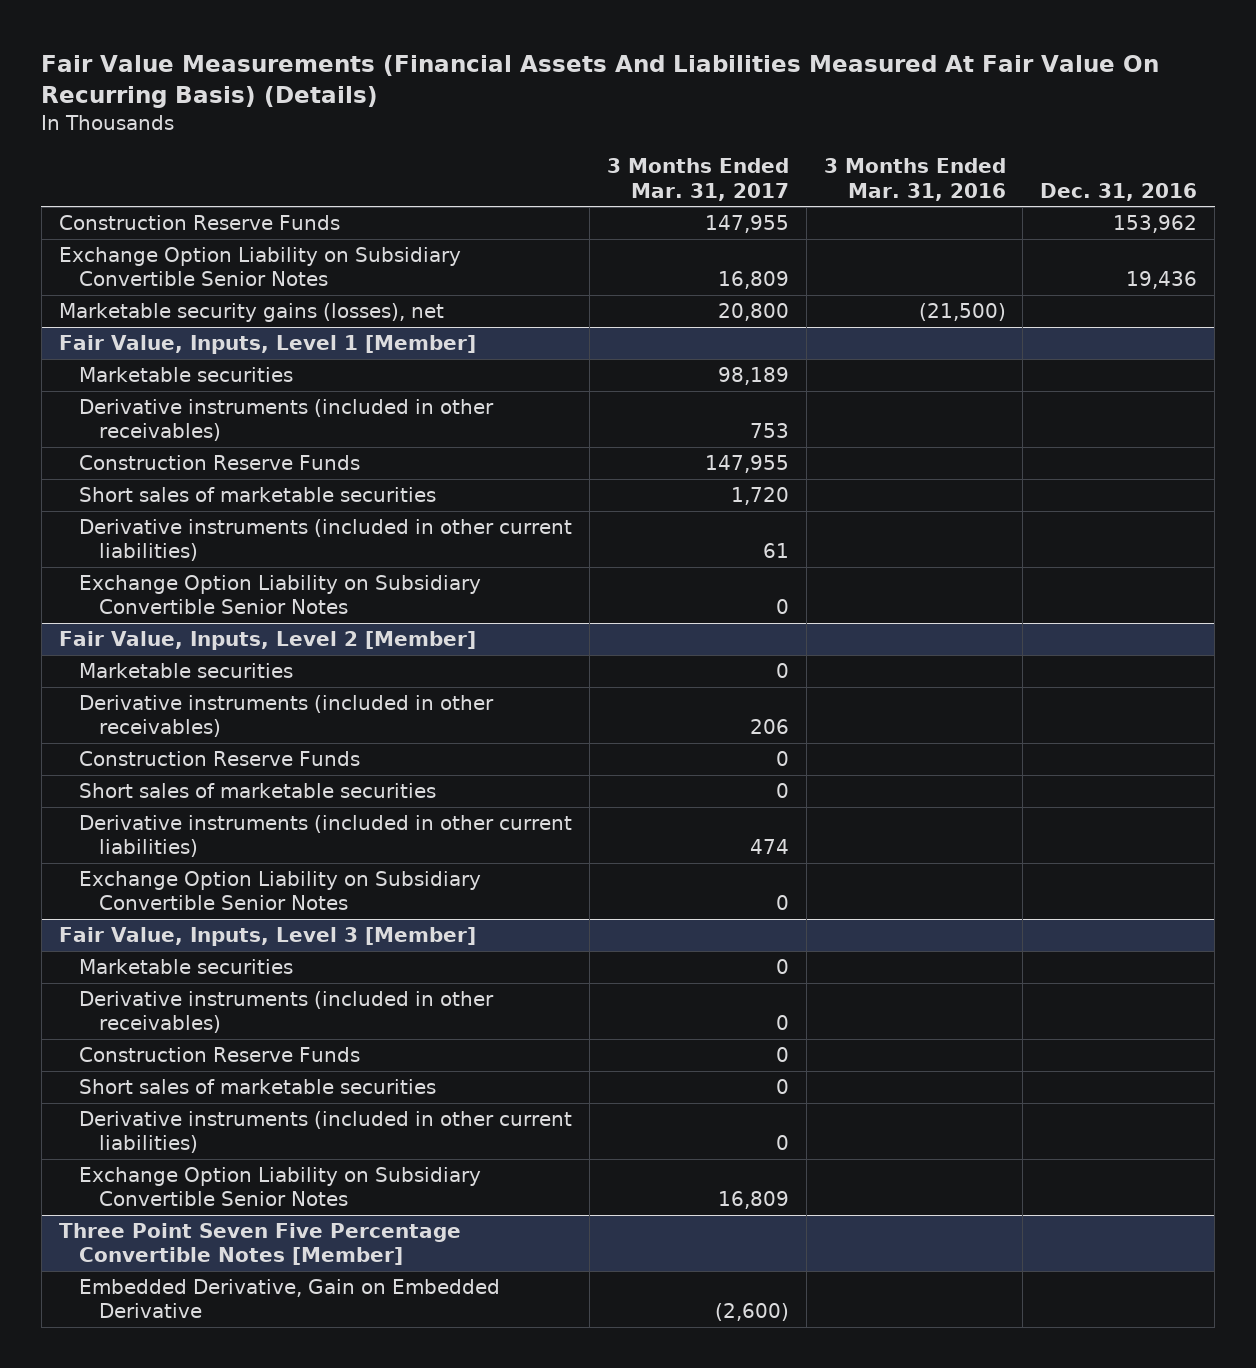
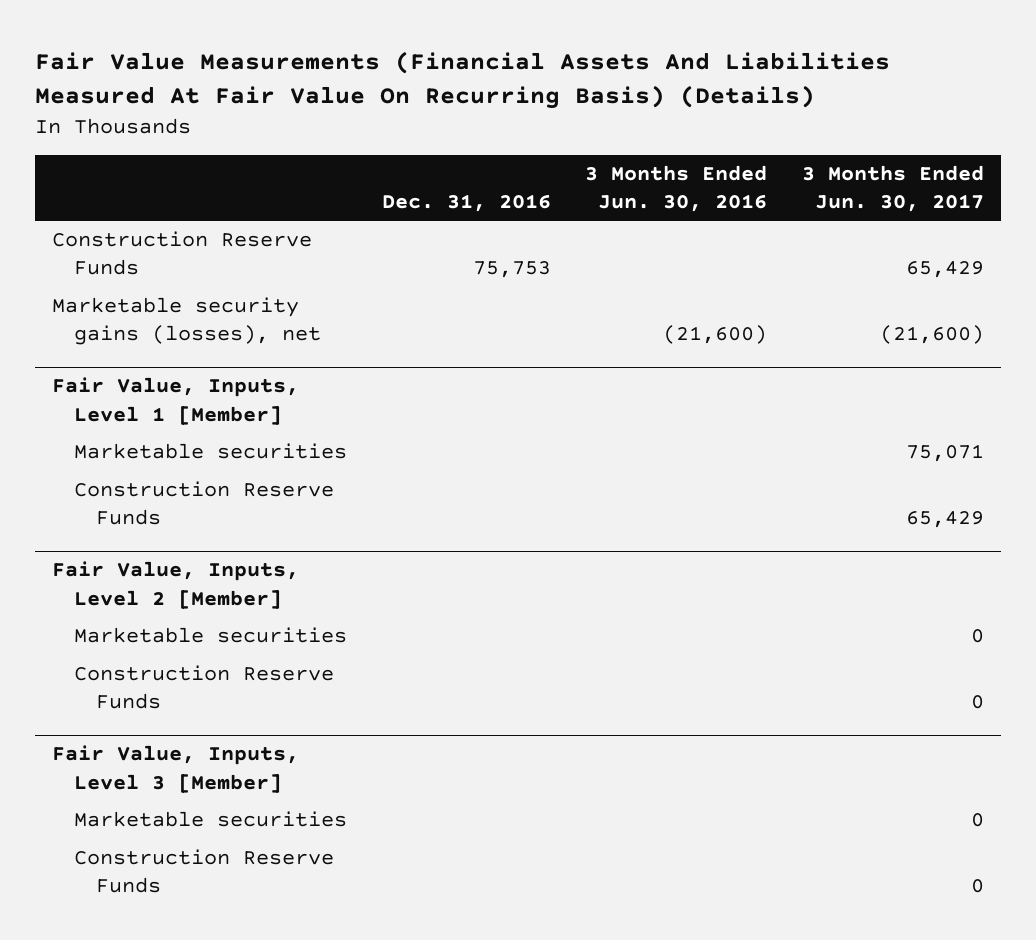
- | 3 Months Ended Mar. 31, 2017 | 3 Months Ended Mar. 31, 2016 | Dec. 31, 2016
+ | Dec. 31, 2016 | 3 Months Ended Jun. 30, 2016 | 3 Months Ended Jun. 30, 2017
- Construction Reserve Funds | 147,955 | | 153,962
- Exchange Option Liability on Subsidiary Convertible Senior Notes | 16,809 | | 19,436
+ Construction Reserve Funds | 75,753 | | 65,429
@ Fair Value, Inputs, Level 1 [Member]
- Derivative instruments (included in other receivables) | 753 | |
- Short sales of marketable securities | 1,720 | |
- Derivative instruments (included in other current liabilities) | 61 | |
- Exchange Option Liability on Subsidiary Convertible Senior Notes | 0 | |
@ Fair Value, Inputs, Level 2 [Member]
- Derivative instruments (included in other receivables) | 206 | |
- Short sales of marketable securities | 0 | |
- Derivative instruments (included in other current liabilities) | 474 | |
- Exchange Option Liability on Subsidiary Convertible Senior Notes | 0 | |
@ Fair Value, Inputs, Level 3 [Member]
- Derivative instruments (included in other receivables) | 0 | |
- Short sales of marketable securities | 0 | |
- Derivative instruments (included in other current liabilities) | 0 | |
- Exchange Option Liability on Subsidiary Convertible Senior Notes | 16,809 | |
- Three Point Seven Five Percentage Convertible Notes [Member]
- Embedded Derivative, Gain on Embedded Derivative | (2,600) | |

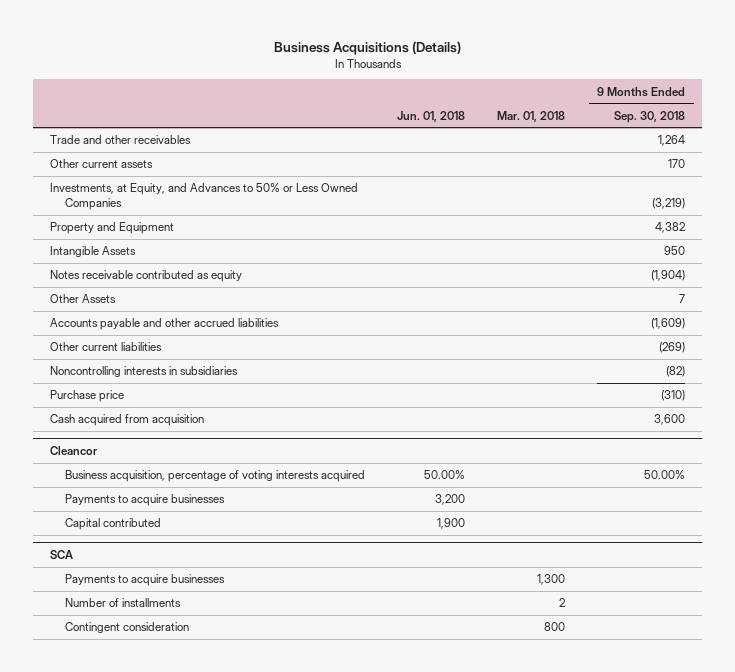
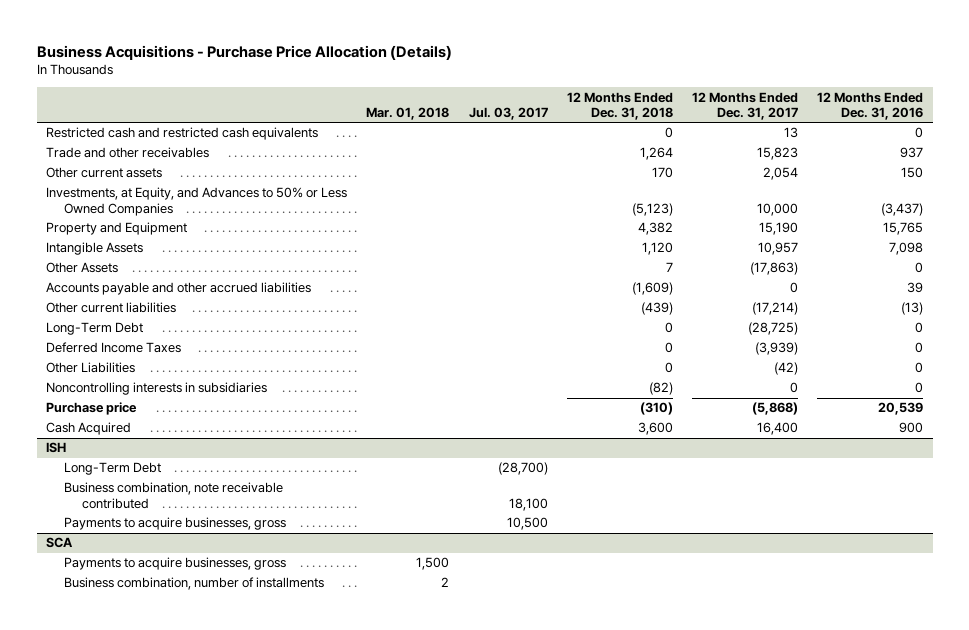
- Business Acquisitions (Details)
+ Business Acquisitions - Purchase Price Allocation (Details)
- | Jun. 01, 2018 | Mar. 01, 2018 | 9 Months Ended Sep. 30, 2018
+ | Mar. 01, 2018 | Jul. 03, 2017 | 12 Months Ended Dec. 31, 2018 | 12 Months Ended Dec. 31, 2017 | 12 Months Ended Dec. 31, 2016
+ Restricted cash and restricted cash equivalents | | | 0 | 13 | 0
- Notes receivable contributed as equity | | | (1,904)
+ Long-Term Debt | | | 0 | (28,725) | 0
+ Deferred Income Taxes | | | 0 | (3,939) | 0
+ Other Liabilities | | | 0 | (42) | 0
- Cash acquired from acquisition | | | 3,600
- Cleancor
- Business acquisition, percentage of voting interests acquired | 50.00% | | 50.00%
- Payments to acquire businesses | 3,200 | |
- Capital contributed | 1,900 | |
+ Cash Acquired | | | 3,600 | 16,400 | 900
+ ISH
+ Long-Term Debt | | (28,700) | | |
+ Business combination, note receivable contributed | | 18,100 | | |
+ Payments to acquire businesses, gross | | 10,500 | | |
@ SCA
- Payments to acquire businesses | | 1,300 |
- Number of installments | | 2 |
- Contingent consideration | | 800 |
+ Payments to acquire businesses, gross | 1,500 | | | |
+ Business combination, number of installments | 2 | | | |

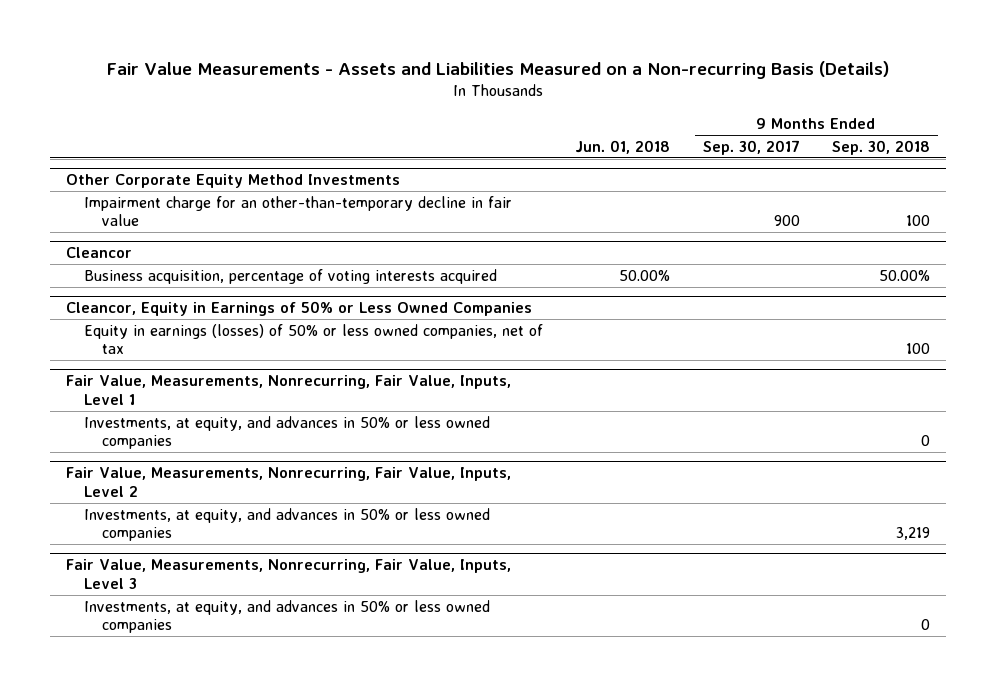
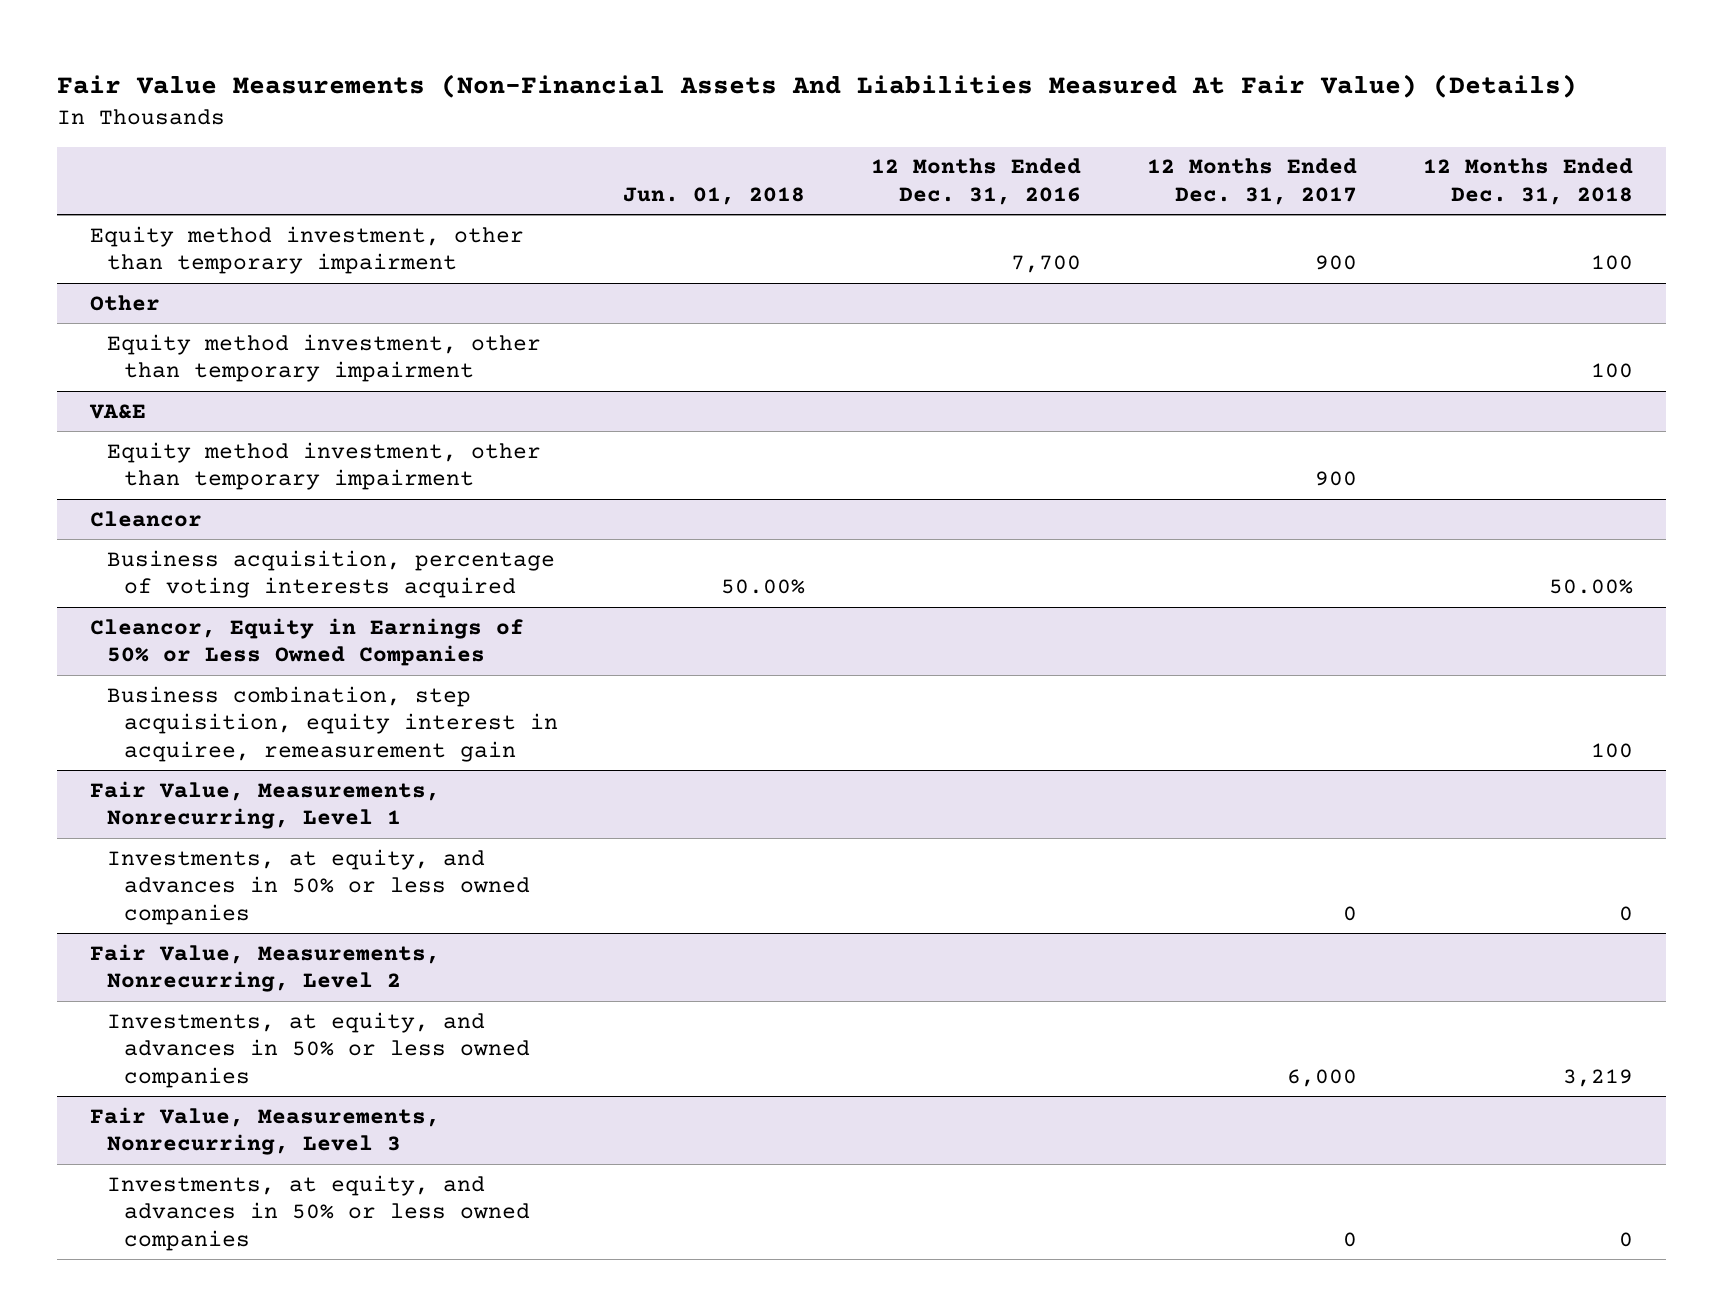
- Fair Value Measurements - Assets and Liabilities Measured on a Non-recurring Basis (Details)
+ Fair Value Measurements (Non-Financial Assets And Liabilities Measured At Fair Value) (Details)
- | Jun. 01, 2018 | 9 Months Ended Sep. 30, 2017 | 9 Months Ended Sep. 30, 2018
+ | Jun. 01, 2018 | 12 Months Ended Dec. 31, 2016 | 12 Months Ended Dec. 31, 2017 | 12 Months Ended Dec. 31, 2018
- Other Corporate Equity Method Investments
- Impairment charge for an other-than-temporary decline in fair value | | 900 | 100
+ Equity method investment, other than temporary impairment | | 7,700 | 900 | 100
+ Other
+ Equity method investment, other than temporary impairment | | | | 100
+ VA&E
+ Equity method investment, other than temporary impairment | | | 900 |
@ Cleancor, Equity in Earnings of 50% or Less Owned Companies
- Equity in earnings (losses) of 50% or less owned companies, net of tax | | | 100
- Fair Value, Measurements, Nonrecurring, Fair Value, Inputs, Level 1
@ Cleancor, Equity in Earnings of 50% or Less Owned Companies
+ Business combination, step acquisition, equity interest in acquiree, remeasurement gain | | | | 100
+ Fair Value, Measurements, Nonrecurring, Level 1
- Fair Value, Measurements, Nonrecurring, Fair Value, Inputs, Level 2
+ Fair Value, Measurements, Nonrecurring, Level 2
- Fair Value, Measurements, Nonrecurring, Fair Value, Inputs, Level 3
+ Fair Value, Measurements, Nonrecurring, Level 3

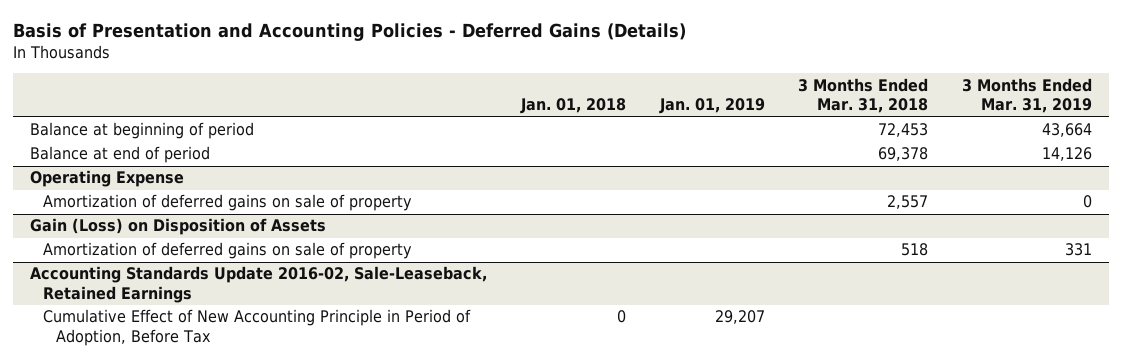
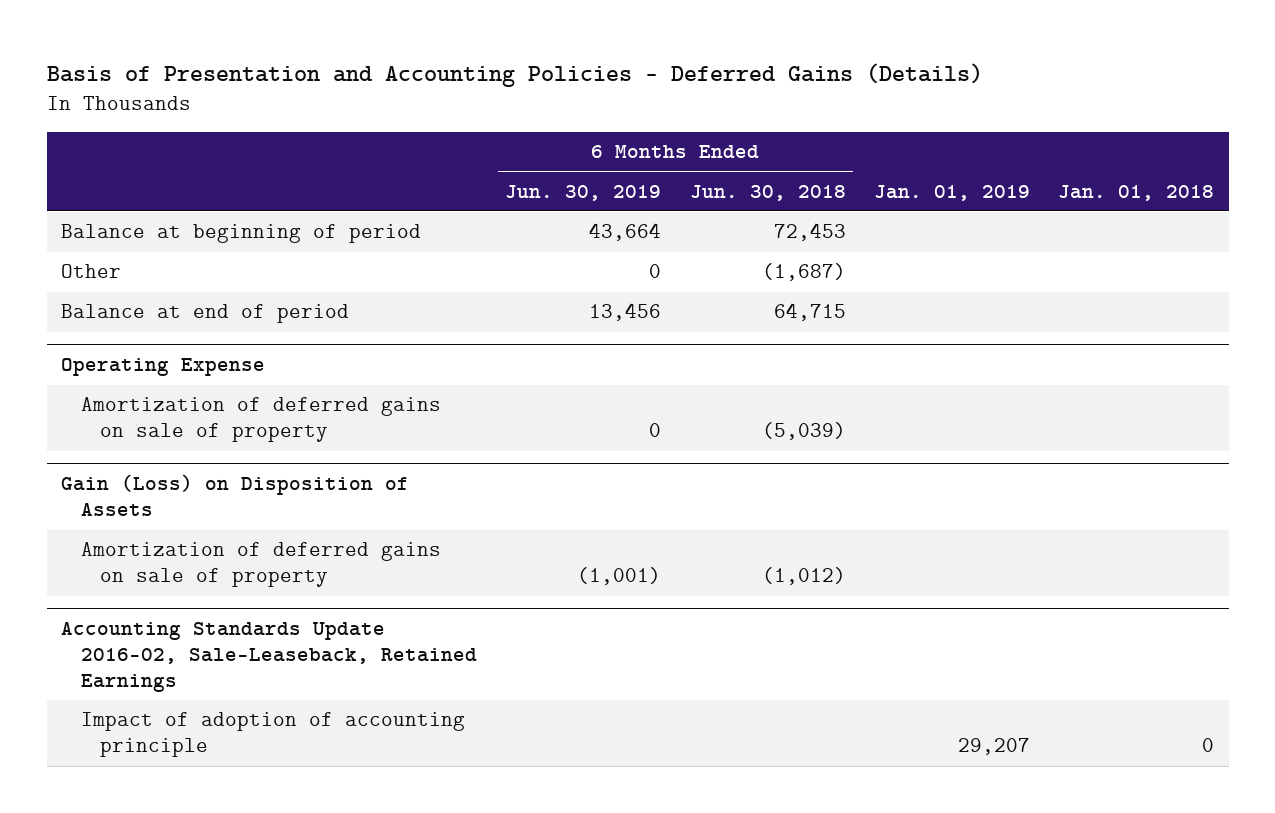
- | Jan. 01, 2018 | Jan. 01, 2019 | 3 Months Ended Mar. 31, 2018 | 3 Months Ended Mar. 31, 2019
+ | 6 Months Ended Jun. 30, 2019 | 6 Months Ended Jun. 30, 2018 | Jan. 01, 2019 | Jan. 01, 2018
+ Other | 0 | (1,687) | |
@ Accounting Standards Update 2016-02, Sale-Leaseback, Retained Earnings
- Cumulative Effect of New Accounting Principle in Period of Adoption, Before Tax | 0 | 29,207 | |
+ Impact of adoption of accounting principle | | | 29,207 | 0

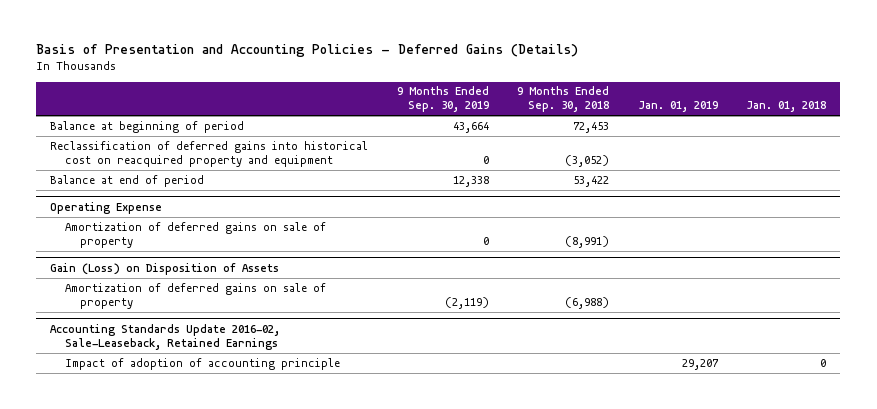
- | 6 Months Ended Jun. 30, 2019 | 6 Months Ended Jun. 30, 2018 | Jan. 01, 2019 | Jan. 01, 2018
+ | 9 Months Ended Sep. 30, 2019 | 9 Months Ended Sep. 30, 2018 | Jan. 01, 2019 | Jan. 01, 2018
- Other | 0 | (1,687) | |
+ Reclassification of deferred gains into historical cost on reacquired property and equipment | 0 | (3,052) | |

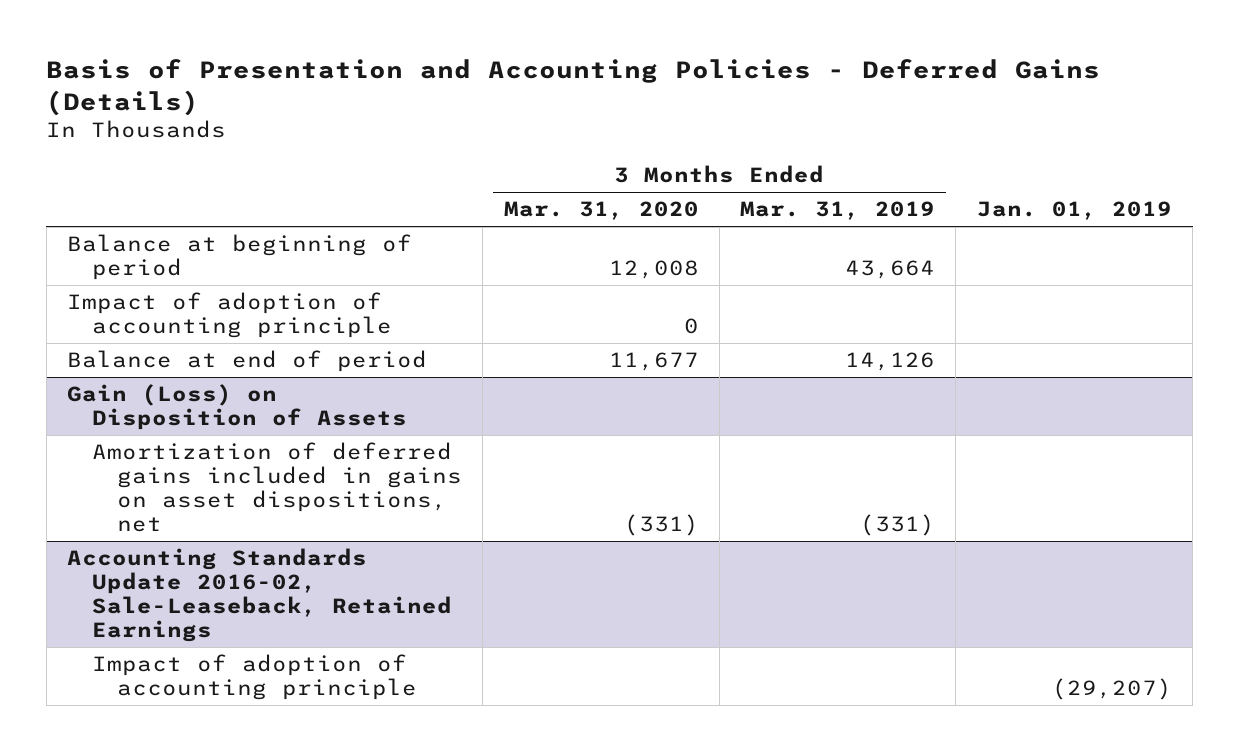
- | 9 Months Ended Sep. 30, 2019 | 9 Months Ended Sep. 30, 2018 | Jan. 01, 2019 | Jan. 01, 2018
+ | 3 Months Ended Mar. 31, 2020 | 3 Months Ended Mar. 31, 2019 | Jan. 01, 2019
- Reclassification of deferred gains into historical cost on reacquired property and equipment | 0 | (3,052) | |
+ Impact of adoption of accounting principle | 0 | |
- Operating Expense
- Amortization of deferred gains on sale of property | 0 | (8,991) | |
@ Gain (Loss) on Disposition of Assets
- Amortization of deferred gains on sale of property | (2,119) | (6,988) | |
+ Amortization of deferred gains included in gains on asset dispositions, net | (331) | (331) |
@ Accounting Standards Update 2016-02, Sale-Leaseback, Retained Earnings
- Impact of adoption of accounting principle | | | 29,207 | 0
+ Impact of adoption of accounting principle | | | (29,207)

